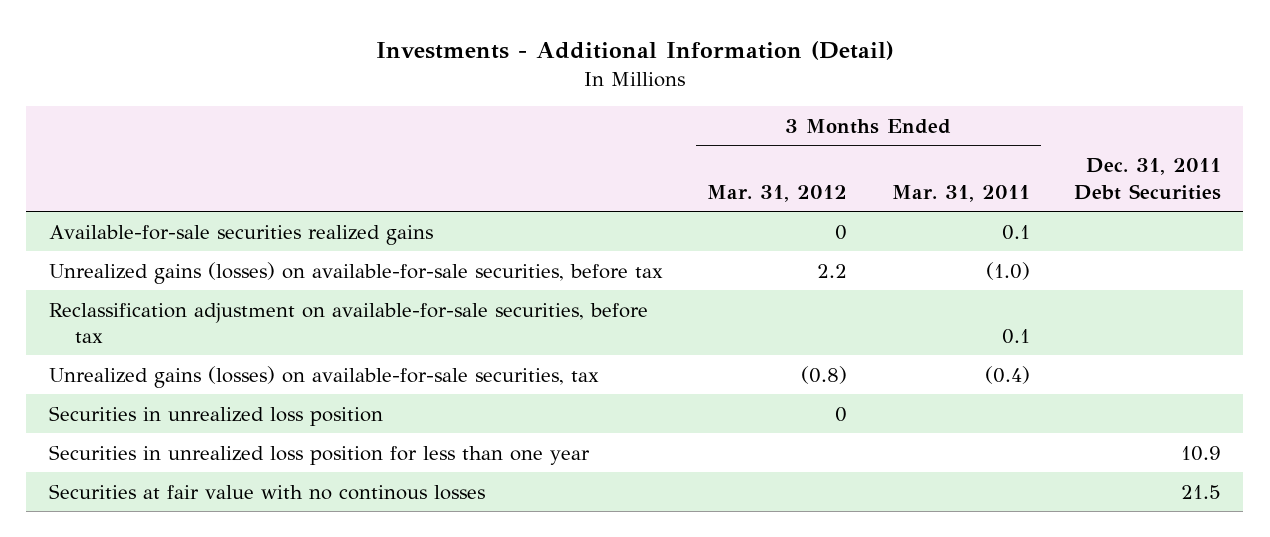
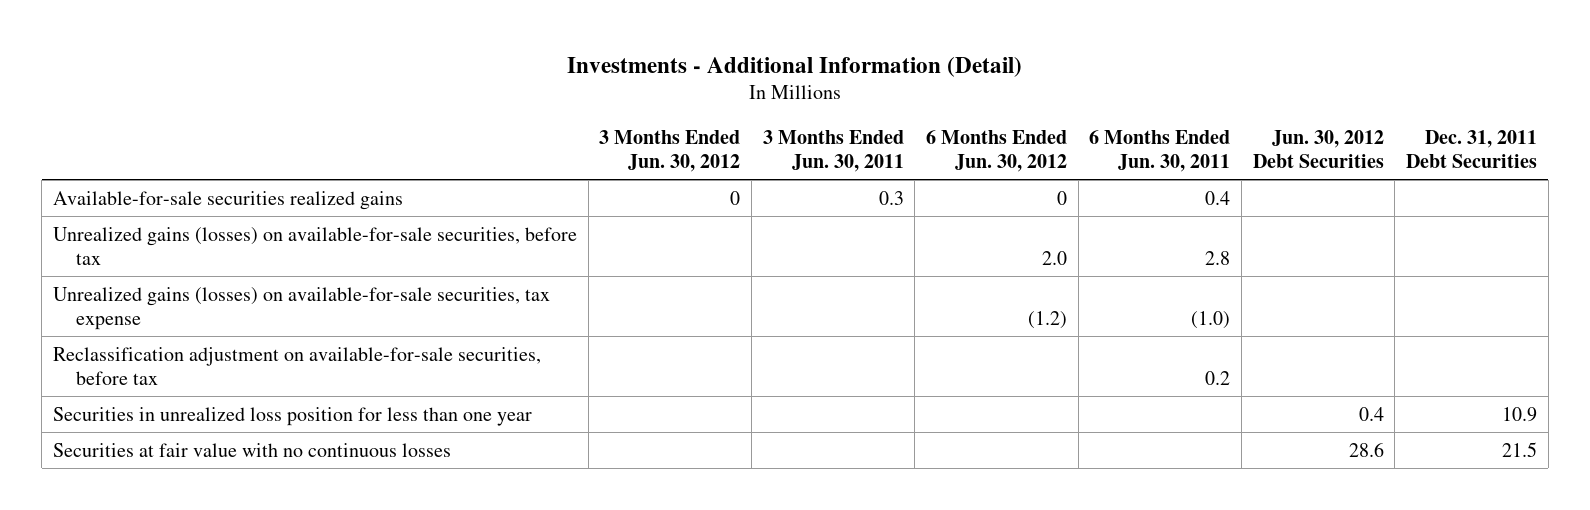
- | 3 Months Ended Mar. 31, 2012 | 3 Months Ended Mar. 31, 2011 | Dec. 31, 2011 Debt Securities
+ | 3 Months Ended Jun. 30, 2012 | 3 Months Ended Jun. 30, 2011 | 6 Months Ended Jun. 30, 2012 | 6 Months Ended Jun. 30, 2011 | Jun. 30, 2012 Debt Securities | Dec. 31, 2011 Debt Securities
+ Unrealized gains (losses) on available-for-sale securities, tax expense | | | (1.2) | (1.0) | |
- Unrealized gains (losses) on available-for-sale securities, tax | (0.8) | (0.4) |
- Securities in unrealized loss position | 0 | |
- Securities at fair value with no continous losses | | | 21.5
+ Securities at fair value with no continuous losses | | | | | 28.6 | 21.5

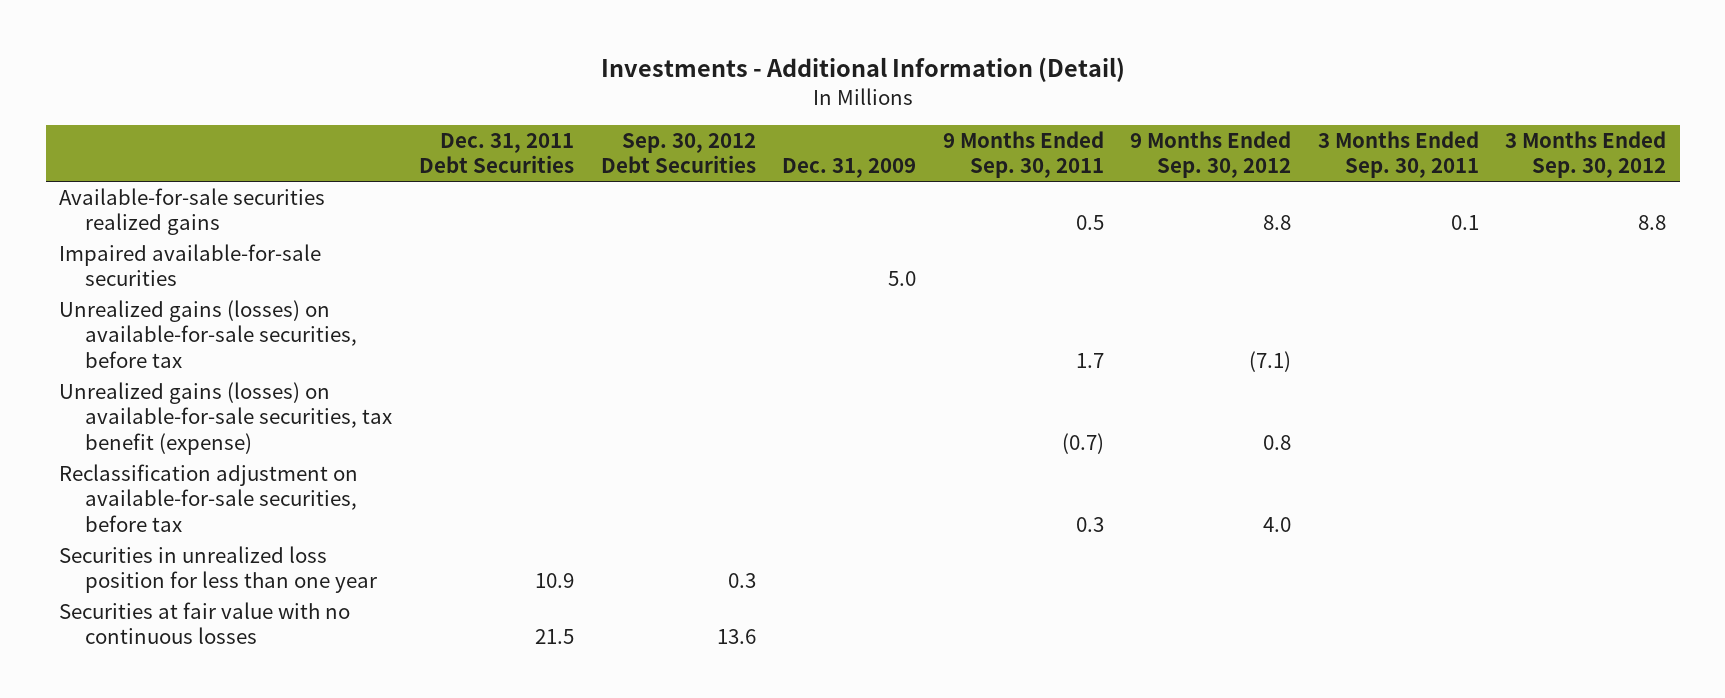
- | 3 Months Ended Jun. 30, 2012 | 3 Months Ended Jun. 30, 2011 | 6 Months Ended Jun. 30, 2012 | 6 Months Ended Jun. 30, 2011 | Jun. 30, 2012 Debt Securities | Dec. 31, 2011 Debt Securities
+ | Dec. 31, 2011 Debt Securities | Sep. 30, 2012 Debt Securities | Dec. 31, 2009 | 9 Months Ended Sep. 30, 2011 | 9 Months Ended Sep. 30, 2012 | 3 Months Ended Sep. 30, 2011 | 3 Months Ended Sep. 30, 2012
+ Impaired available-for-sale securities | | | 5.0 | | | |
- Unrealized gains (losses) on available-for-sale securities, tax expense | | | (1.2) | (1.0) | |
+ Unrealized gains (losses) on available-for-sale securities, tax benefit (expense) | | | | (0.7) | 0.8 | |

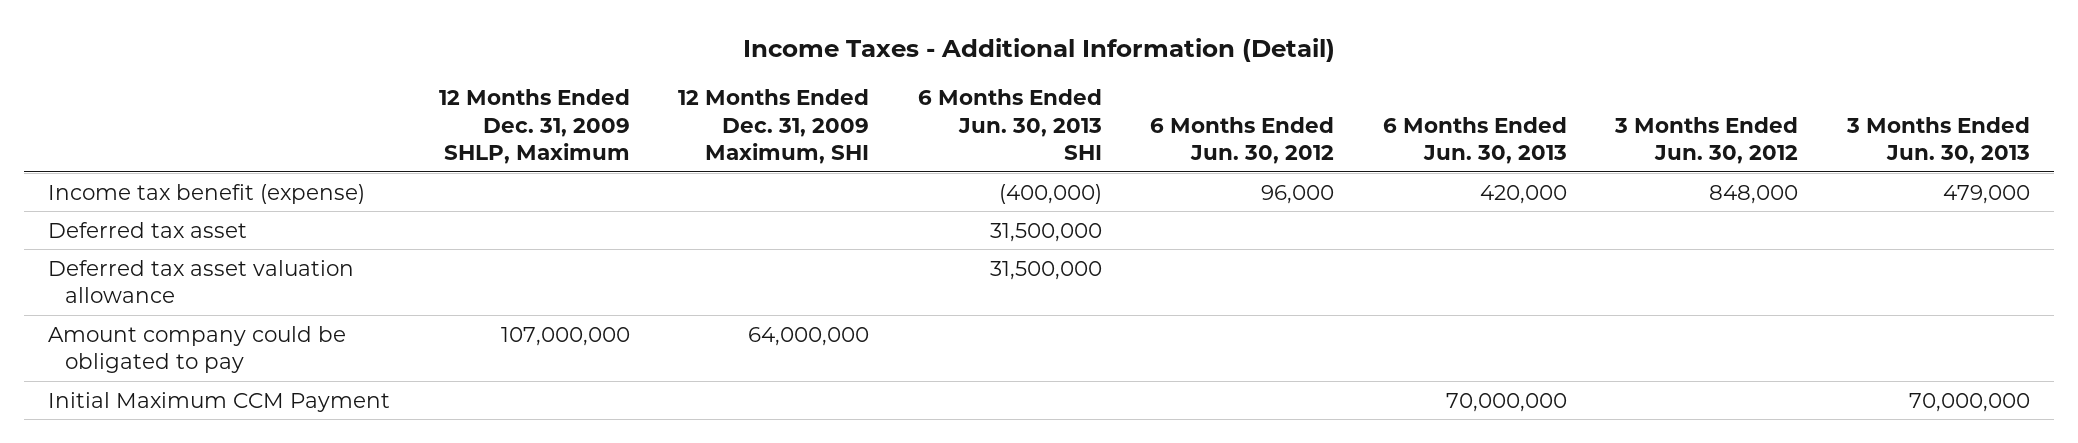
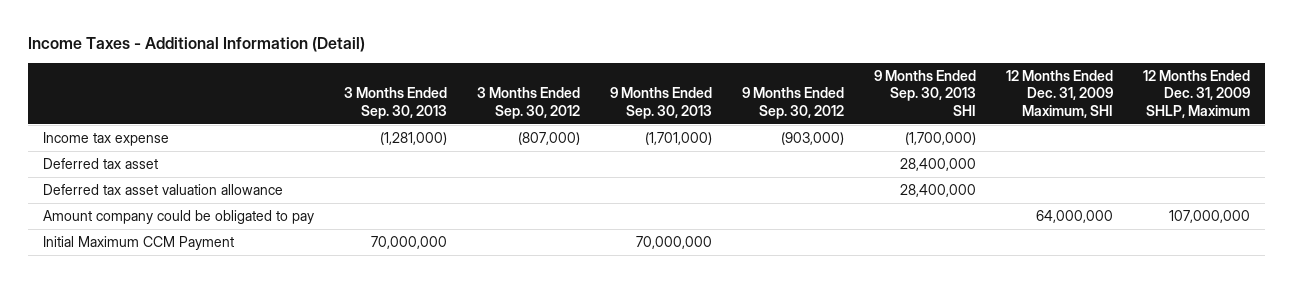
- | 12 Months Ended Dec. 31, 2009 SHLP, Maximum | 12 Months Ended Dec. 31, 2009 Maximum, SHI | 6 Months Ended Jun. 30, 2013 SHI | 6 Months Ended Jun. 30, 2012 | 6 Months Ended Jun. 30, 2013 | 3 Months Ended Jun. 30, 2012 | 3 Months Ended Jun. 30, 2013
+ | 3 Months Ended Sep. 30, 2013 | 3 Months Ended Sep. 30, 2012 | 9 Months Ended Sep. 30, 2013 | 9 Months Ended Sep. 30, 2012 | 9 Months Ended Sep. 30, 2013 SHI | 12 Months Ended Dec. 31, 2009 Maximum, SHI | 12 Months Ended Dec. 31, 2009 SHLP, Maximum
- Income tax benefit (expense) | | | (400,000) | 96,000 | 420,000 | 848,000 | 479,000
+ Income tax expense | (1,281,000) | (807,000) | (1,701,000) | (903,000) | (1,700,000) | |

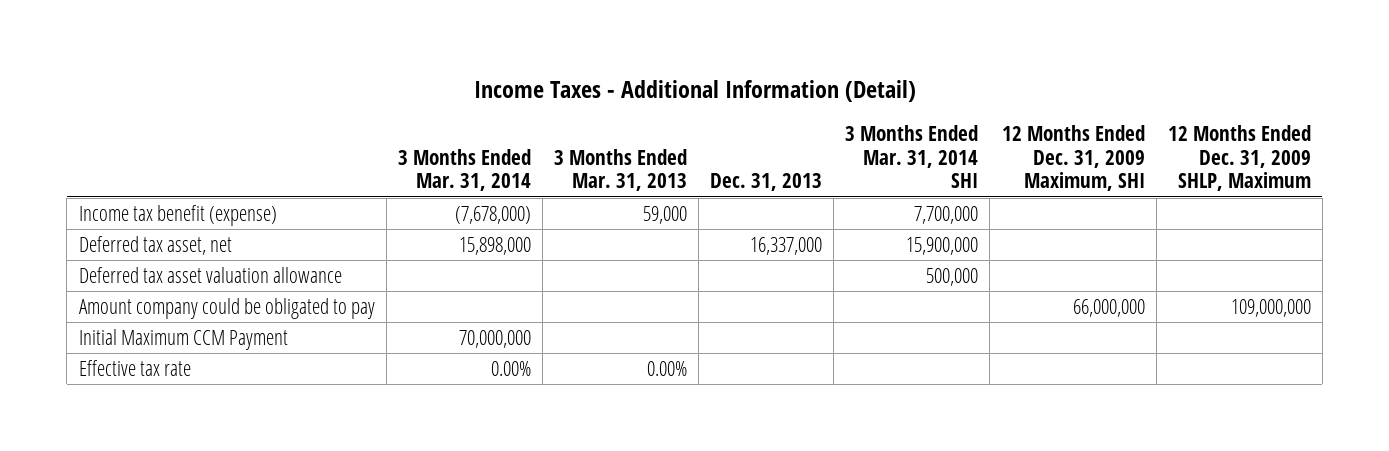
- | 3 Months Ended Sep. 30, 2013 | 3 Months Ended Sep. 30, 2012 | 9 Months Ended Sep. 30, 2013 | 9 Months Ended Sep. 30, 2012 | 9 Months Ended Sep. 30, 2013 SHI | 12 Months Ended Dec. 31, 2009 Maximum, SHI | 12 Months Ended Dec. 31, 2009 SHLP, Maximum
+ | 3 Months Ended Mar. 31, 2014 | 3 Months Ended Mar. 31, 2013 | Dec. 31, 2013 | 3 Months Ended Mar. 31, 2014 SHI | 12 Months Ended Dec. 31, 2009 Maximum, SHI | 12 Months Ended Dec. 31, 2009 SHLP, Maximum
- Income tax expense | (1,281,000) | (807,000) | (1,701,000) | (903,000) | (1,700,000) | |
- Deferred tax asset | | | | | 28,400,000 | |
+ Income tax benefit (expense) | (7,678,000) | 59,000 | | 7,700,000 | |
+ Deferred tax asset, net | 15,898,000 | | 16,337,000 | 15,900,000 | |
- Amount company could be obligated to pay | | | | | | 64,000,000 | 107,000,000
+ Amount company could be obligated to pay | | | | | 66,000,000 | 109,000,000
+ Effective tax rate | 0.00% | 0.00% | | | |

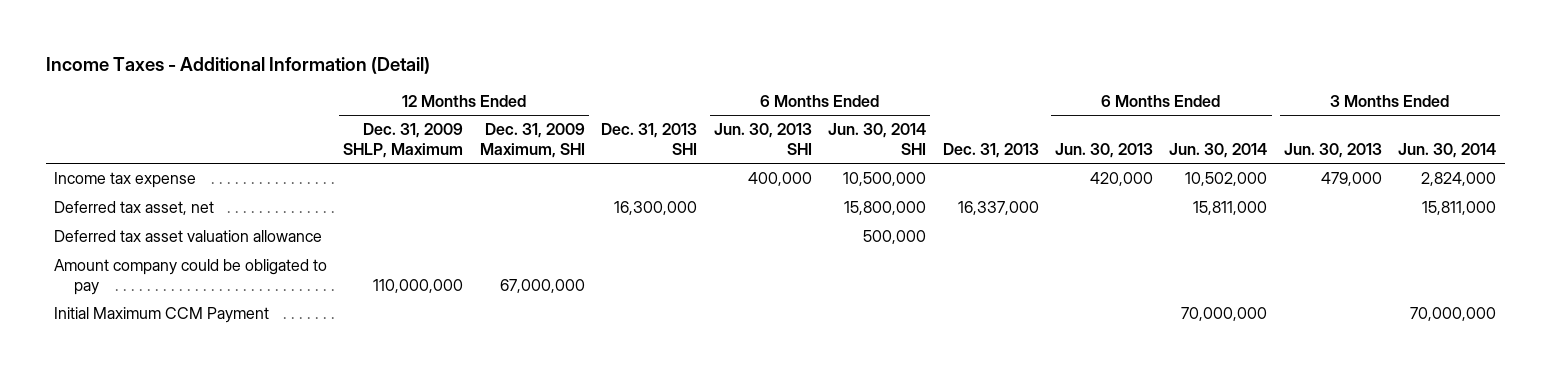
- | 3 Months Ended Mar. 31, 2014 | 3 Months Ended Mar. 31, 2013 | Dec. 31, 2013 | 3 Months Ended Mar. 31, 2014 SHI | 12 Months Ended Dec. 31, 2009 Maximum, SHI | 12 Months Ended Dec. 31, 2009 SHLP, Maximum
+ | 12 Months Ended Dec. 31, 2009 SHLP, Maximum | 12 Months Ended Dec. 31, 2009 Maximum, SHI | Dec. 31, 2013 SHI | 6 Months Ended Jun. 30, 2013 SHI | 6 Months Ended Jun. 30, 2014 SHI | Dec. 31, 2013 | 6 Months Ended Jun. 30, 2013 | 6 Months Ended Jun. 30, 2014 | 3 Months Ended Jun. 30, 2013 | 3 Months Ended Jun. 30, 2014
- Income tax benefit (expense) | (7,678,000) | 59,000 | | 7,700,000 | |
+ Income tax expense | | | | 400,000 | 10,500,000 | | 420,000 | 10,502,000 | 479,000 | 2,824,000
- Amount company could be obligated to pay | | | | | 66,000,000 | 109,000,000
+ Amount company could be obligated to pay | 110,000,000 | 67,000,000 | | | | | | | |
- Effective tax rate | 0.00% | 0.00% | | | |

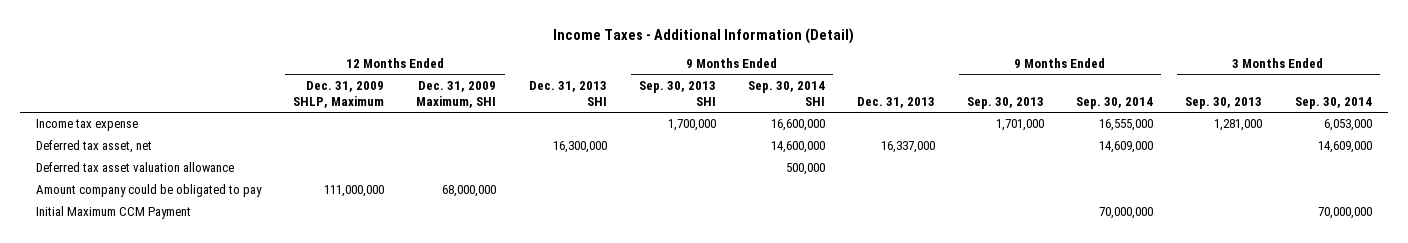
- | 12 Months Ended Dec. 31, 2009 SHLP, Maximum | 12 Months Ended Dec. 31, 2009 Maximum, SHI | Dec. 31, 2013 SHI | 6 Months Ended Jun. 30, 2013 SHI | 6 Months Ended Jun. 30, 2014 SHI | Dec. 31, 2013 | 6 Months Ended Jun. 30, 2013 | 6 Months Ended Jun. 30, 2014 | 3 Months Ended Jun. 30, 2013 | 3 Months Ended Jun. 30, 2014
+ | 12 Months Ended Dec. 31, 2009 SHLP, Maximum | 12 Months Ended Dec. 31, 2009 Maximum, SHI | Dec. 31, 2013 SHI | 9 Months Ended Sep. 30, 2013 SHI | 9 Months Ended Sep. 30, 2014 SHI | Dec. 31, 2013 | 9 Months Ended Sep. 30, 2013 | 9 Months Ended Sep. 30, 2014 | 3 Months Ended Sep. 30, 2013 | 3 Months Ended Sep. 30, 2014
- Amount company could be obligated to pay | 110,000,000 | 67,000,000 | | | | | | | |
+ Amount company could be obligated to pay | 111,000,000 | 68,000,000 | | | | | | | |

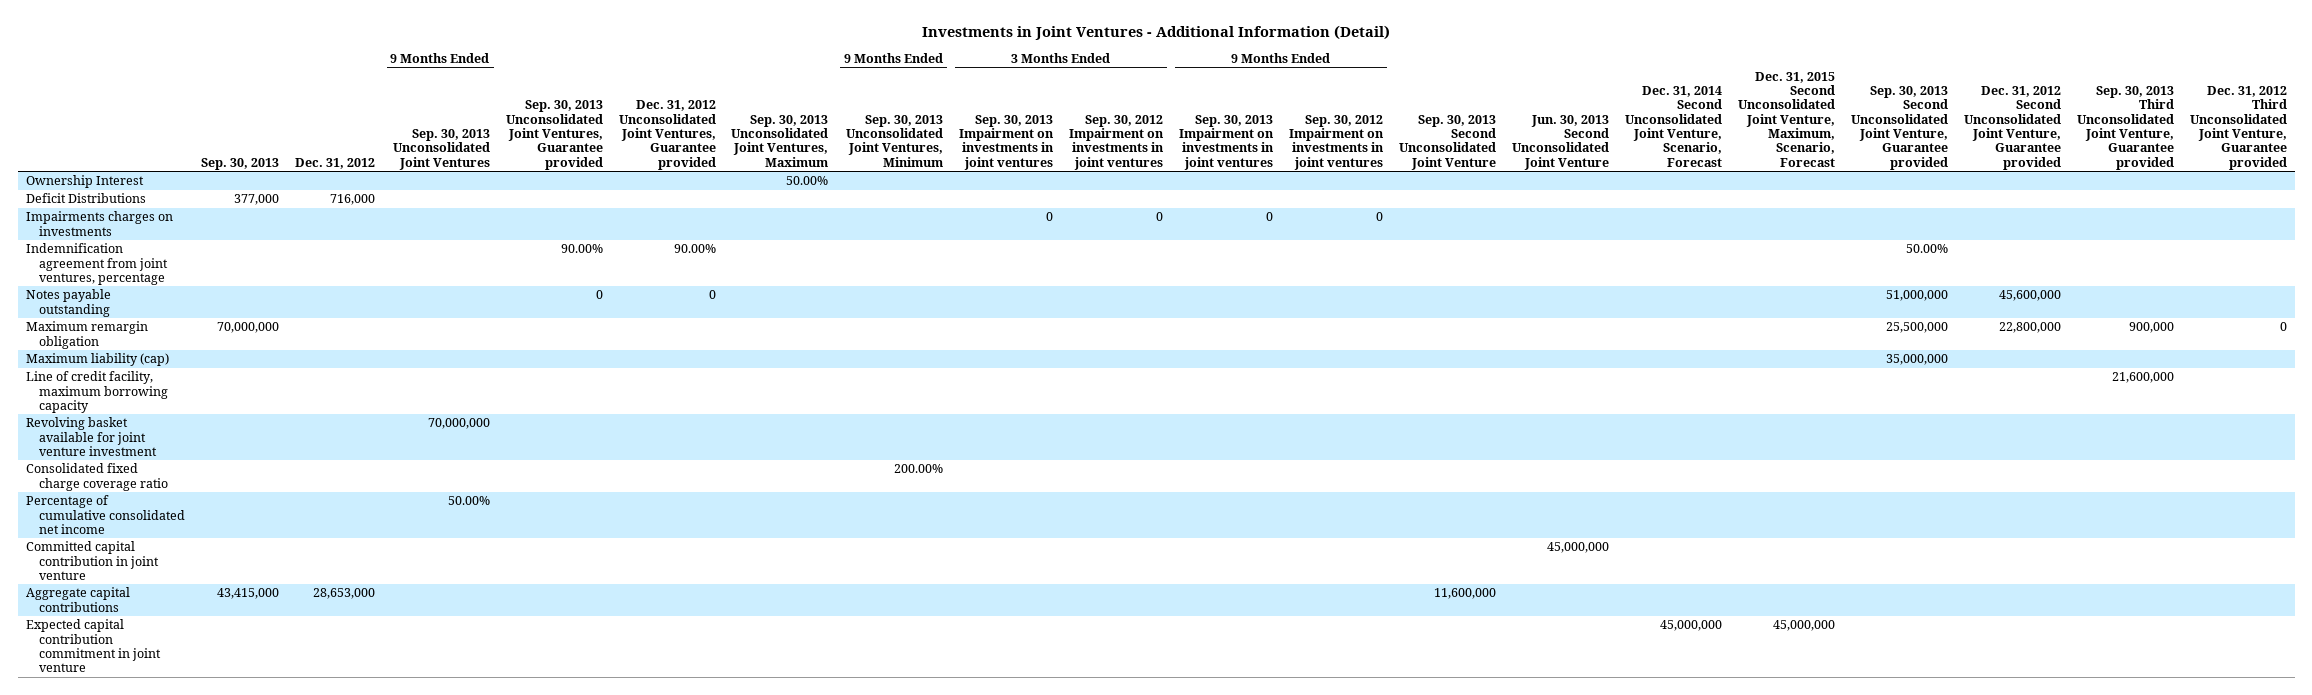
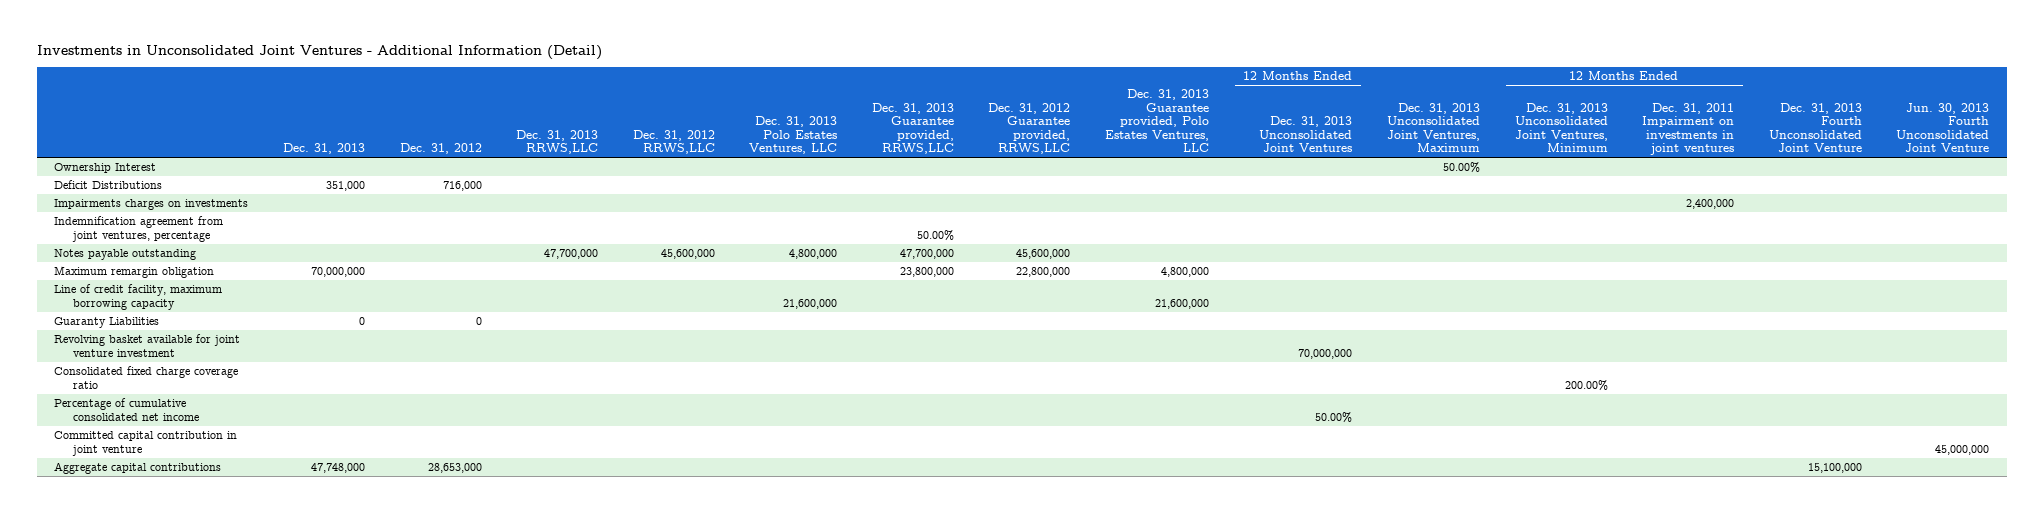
- Investments in Joint Ventures - Additional Information (Detail)
+ Investments in Unconsolidated Joint Ventures - Additional Information (Detail)
- | Sep. 30, 2013 | Dec. 31, 2012 | 9 Months Ended Sep. 30, 2013 Unconsolidated Joint Ventures | Sep. 30, 2013 Unconsolidated Joint Ventures, Guarantee provided | Dec. 31, 2012 Unconsolidated Joint Ventures, Guarantee provided | Sep. 30, 2013 Unconsolidated Joint Ventures, Maximum | 9 Months Ended Sep. 30, 2013 Unconsolidated Joint Ventures, Minimum | 3 Months Ended Sep. 30, 2013 Impairment on investments in joint ventures | 3 Months Ended Sep. 30, 2012 Impairment on investments in joint ventures | 9 Months Ended Sep. 30, 2013 Impairment on investments in joint ventures | 9 Months Ended Sep. 30, 2012 Impairment on investments in joint ventures | Sep. 30, 2013 Second Unconsolidated Joint Venture | Jun. 30, 2013 Second Unconsolidated Joint Venture | Dec. 31, 2014 Second Unconsolidated Joint Venture, Scenario, Forecast | Dec. 31, 2015 Second Unconsolidated Joint Venture, Maximum, Scenario, Forecast | Sep. 30, 2013 Second Unconsolidated Joint Venture, Guarantee provided | Dec. 31, 2012 Second Unconsolidated Joint Venture, Guarantee provided | Sep. 30, 2013 Third Unconsolidated Joint Venture, Guarantee provided | Dec. 31, 2012 Third Unconsolidated Joint Venture, Guarantee provided
+ | Dec. 31, 2013 | Dec. 31, 2012 | Dec. 31, 2013 RRWS,LLC | Dec. 31, 2012 RRWS,LLC | Dec. 31, 2013 Polo Estates Ventures, LLC | Dec. 31, 2013 Guarantee provided, RRWS,LLC | Dec. 31, 2012 Guarantee provided, RRWS,LLC | Dec. 31, 2013 Guarantee provided, Polo Estates Ventures, LLC | 12 Months Ended Dec. 31, 2013 Unconsolidated Joint Ventures | Dec. 31, 2013 Unconsolidated Joint Ventures, Maximum | 12 Months Ended Dec. 31, 2013 Unconsolidated Joint Ventures, Minimum | 12 Months Ended Dec. 31, 2011 Impairment on investments in joint ventures | Dec. 31, 2013 Fourth Unconsolidated Joint Venture | Jun. 30, 2013 Fourth Unconsolidated Joint Venture
- Maximum liability (cap) | | | | | | | | | | | | | | | | 35,000,000 | | |
+ Guaranty Liabilities | 0 | 0 | | | | | | | | | | | |
- Expected capital contribution commitment in joint venture | | | | | | | | | | | | | | 45,000,000 | 45,000,000 | | | |

